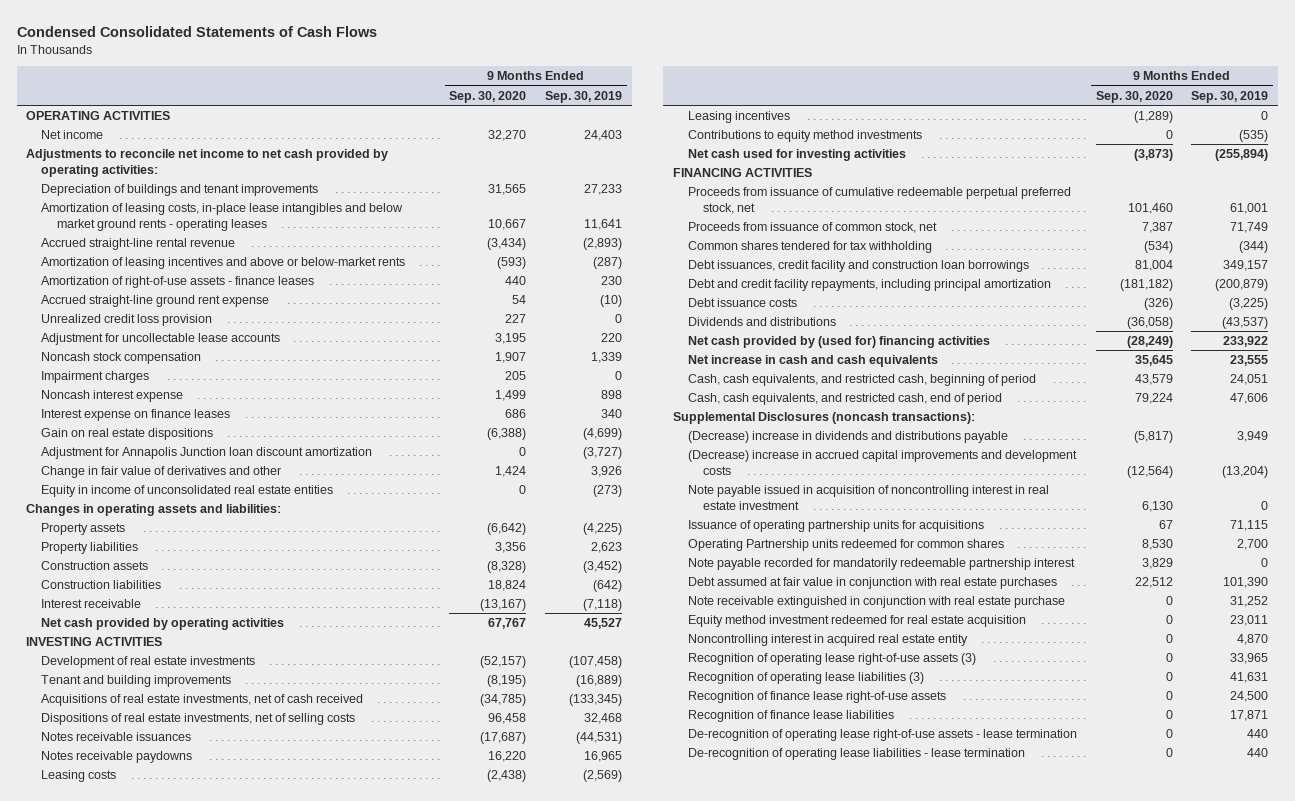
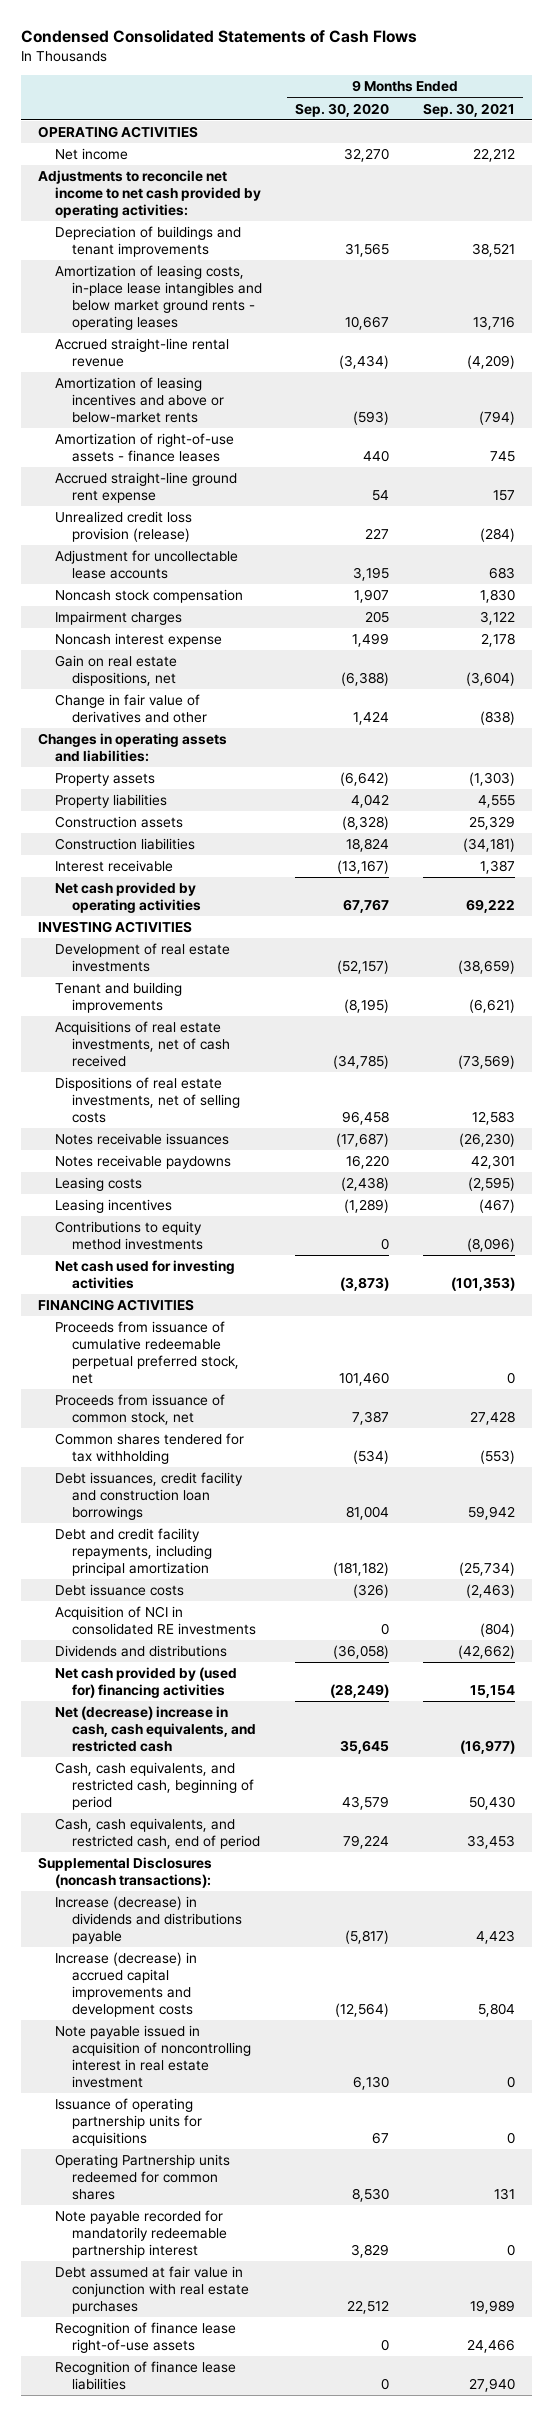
- | 9 Months Ended Sep. 30, 2020 | 9 Months Ended Sep. 30, 2019
+ | 9 Months Ended Sep. 30, 2020 | 9 Months Ended Sep. 30, 2021
- Unrealized credit loss provision | 227 | 0
+ Unrealized credit loss provision (release) | 227 | (284)
- Interest expense on finance leases | 686 | 340
- Gain on real estate dispositions | (6,388) | (4,699)
- Adjustment for Annapolis Junction loan discount amortization | 0 | (3,727)
+ Gain on real estate dispositions, net | (6,388) | (3,604)
- Equity in income of unconsolidated real estate entities | 0 | (273)
- Property liabilities | 3,356 | 2,623
+ Property liabilities | 4,042 | 4,555
+ Acquisition of NCI in consolidated RE investments | 0 | (804)
- Net increase in cash and cash equivalents | 35,645 | 23,555
+ Net (decrease) increase in cash, cash equivalents, and restricted cash | 35,645 | (16,977)
- (Decrease) increase in dividends and distributions payable | (5,817) | 3,949
- (Decrease) increase in accrued capital improvements and development costs | (12,564) | (13,204)
+ Increase (decrease) in dividends and distributions payable | (5,817) | 4,423
+ Increase (decrease) in accrued capital improvements and development costs | (12,564) | 5,804
- Note receivable extinguished in conjunction with real estate purchase | 0 | 31,252
- Equity method investment redeemed for real estate acquisition | 0 | 23,011
- Noncontrolling interest in acquired real estate entity | 0 | 4,870
- Recognition of operating lease right-of-use assets (3) | 0 | 33,965
- Recognition of operating lease liabilities (3) | 0 | 41,631
- De-recognition of operating lease right-of-use assets - lease termination | 0 | 440
- De-recognition of operating lease liabilities - lease termination | 0 | 440

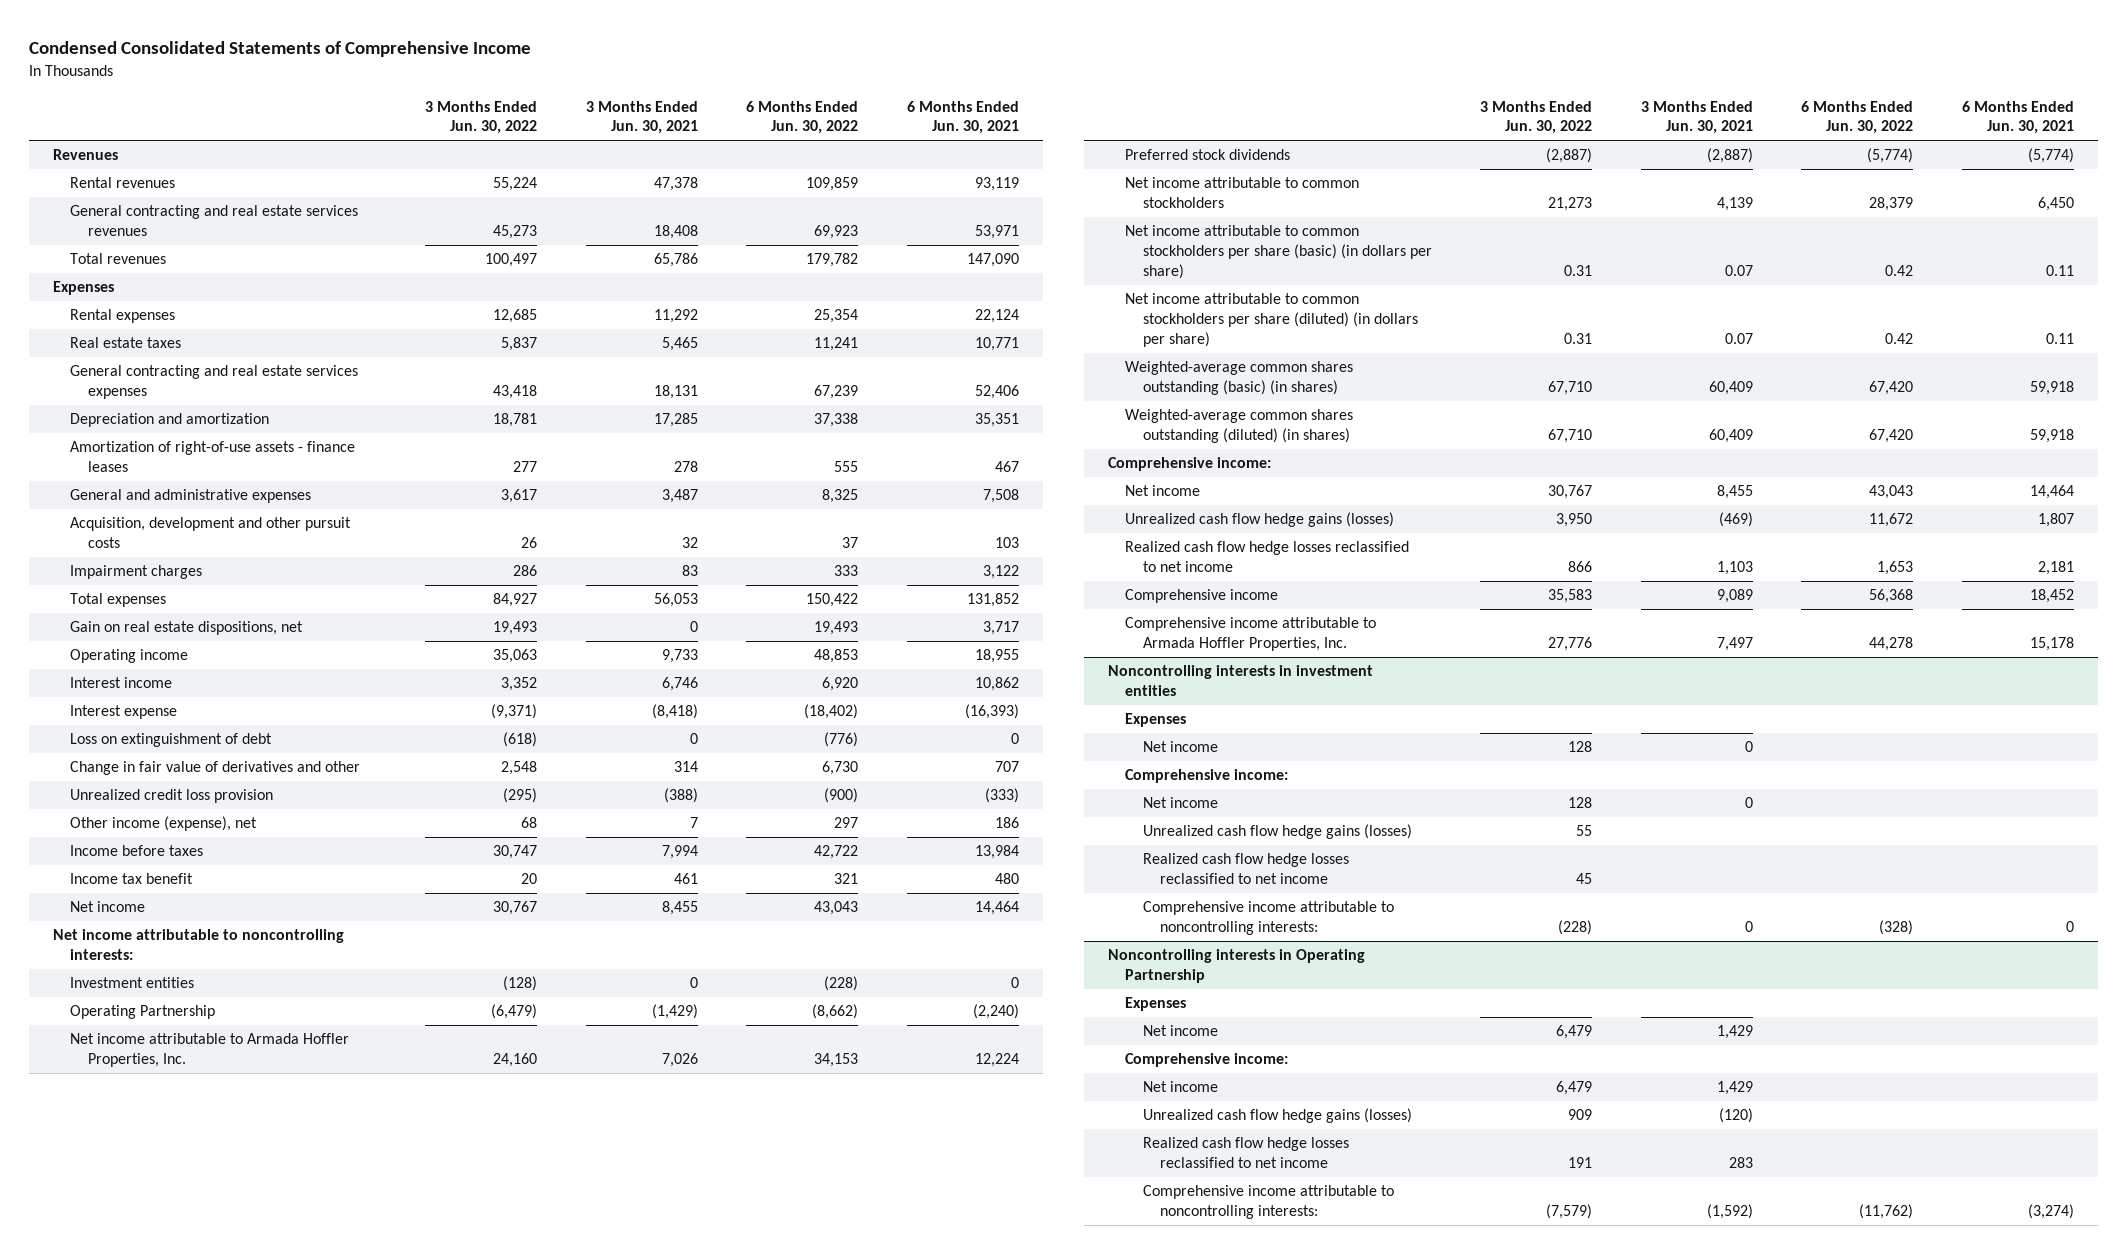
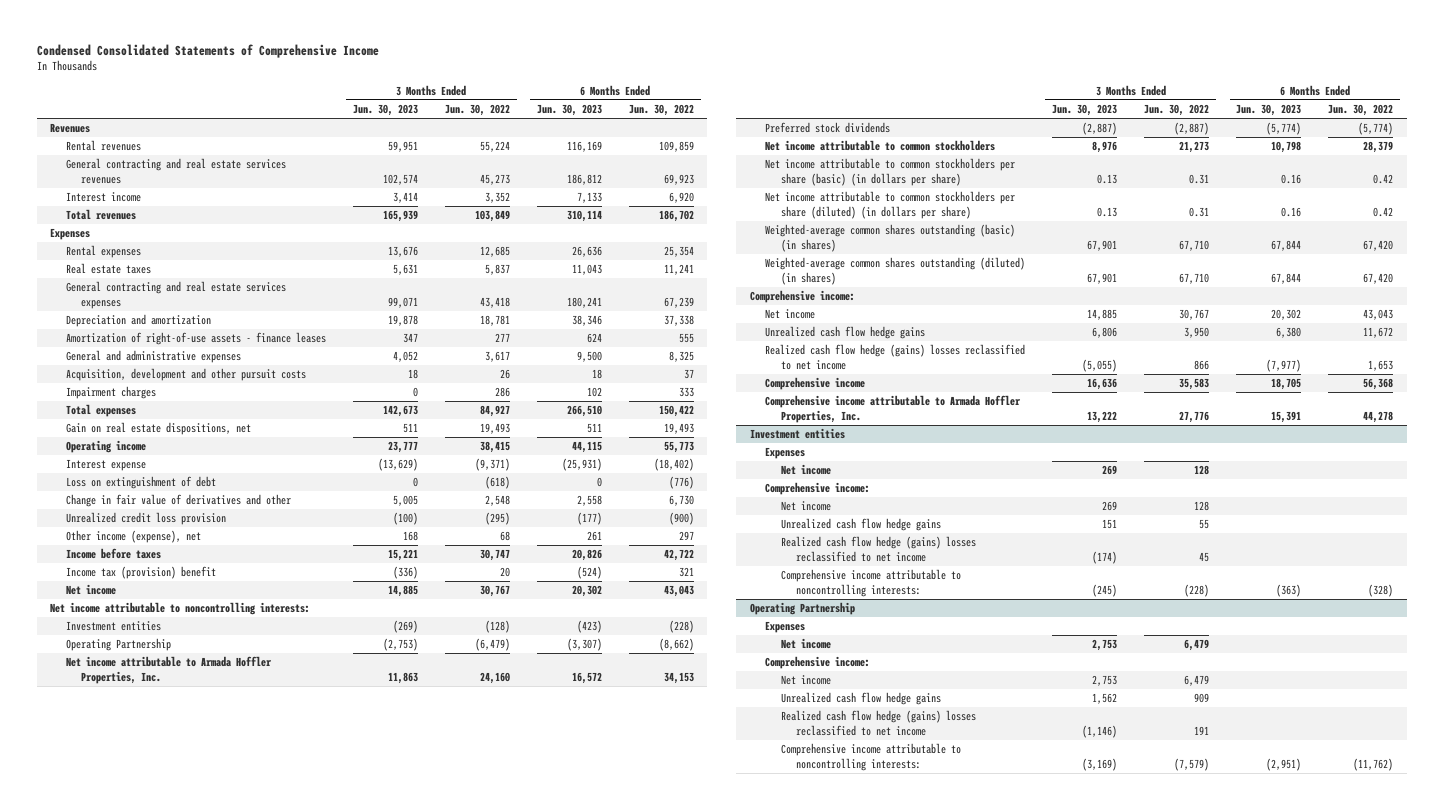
- | 3 Months Ended Jun. 30, 2022 | 3 Months Ended Jun. 30, 2021 | 6 Months Ended Jun. 30, 2022 | 6 Months Ended Jun. 30, 2021
+ | 3 Months Ended Jun. 30, 2023 | 3 Months Ended Jun. 30, 2022 | 6 Months Ended Jun. 30, 2023 | 6 Months Ended Jun. 30, 2022
- Total revenues | 100,497 | 65,786 | 179,782 | 147,090
moved up: Interest income | 3,414 | 3,352 | 7,133 | 6,920
+ Total revenues | 165,939 | 103,849 | 310,114 | 186,702
- Operating income | 35,063 | 9,733 | 48,853 | 18,955
+ Operating income | 23,777 | 38,415 | 44,115 | 55,773
- Income tax benefit | 20 | 461 | 321 | 480
+ Income tax (provision) benefit | (336) | 20 | (524) | 321
- Unrealized cash flow hedge gains (losses) | 3,950 | (469) | 11,672 | 1,807
- Realized cash flow hedge losses reclassified to net income | 866 | 1,103 | 1,653 | 2,181
+ Unrealized cash flow hedge gains | 6,806 | 3,950 | 6,380 | 11,672
+ Realized cash flow hedge (gains) losses reclassified to net income | (5,055) | 866 | (7,977) | 1,653
- Noncontrolling interests in investment entities
+ Investment entities
- Unrealized cash flow hedge gains (losses) | 55 | | |
- Realized cash flow hedge losses reclassified to net income | 45 | | |
+ Unrealized cash flow hedge gains | 151 | 55 | |
+ Realized cash flow hedge (gains) losses reclassified to net income | (174) | 45 | |
- Noncontrolling interests in Operating Partnership
+ Operating Partnership
- Unrealized cash flow hedge gains (losses) | 909 | (120) | |
- Realized cash flow hedge losses reclassified to net income | 191 | 283 | |
+ Unrealized cash flow hedge gains | 1,562 | 909 | |
+ Realized cash flow hedge (gains) losses reclassified to net income | (1,146) | 191 | |

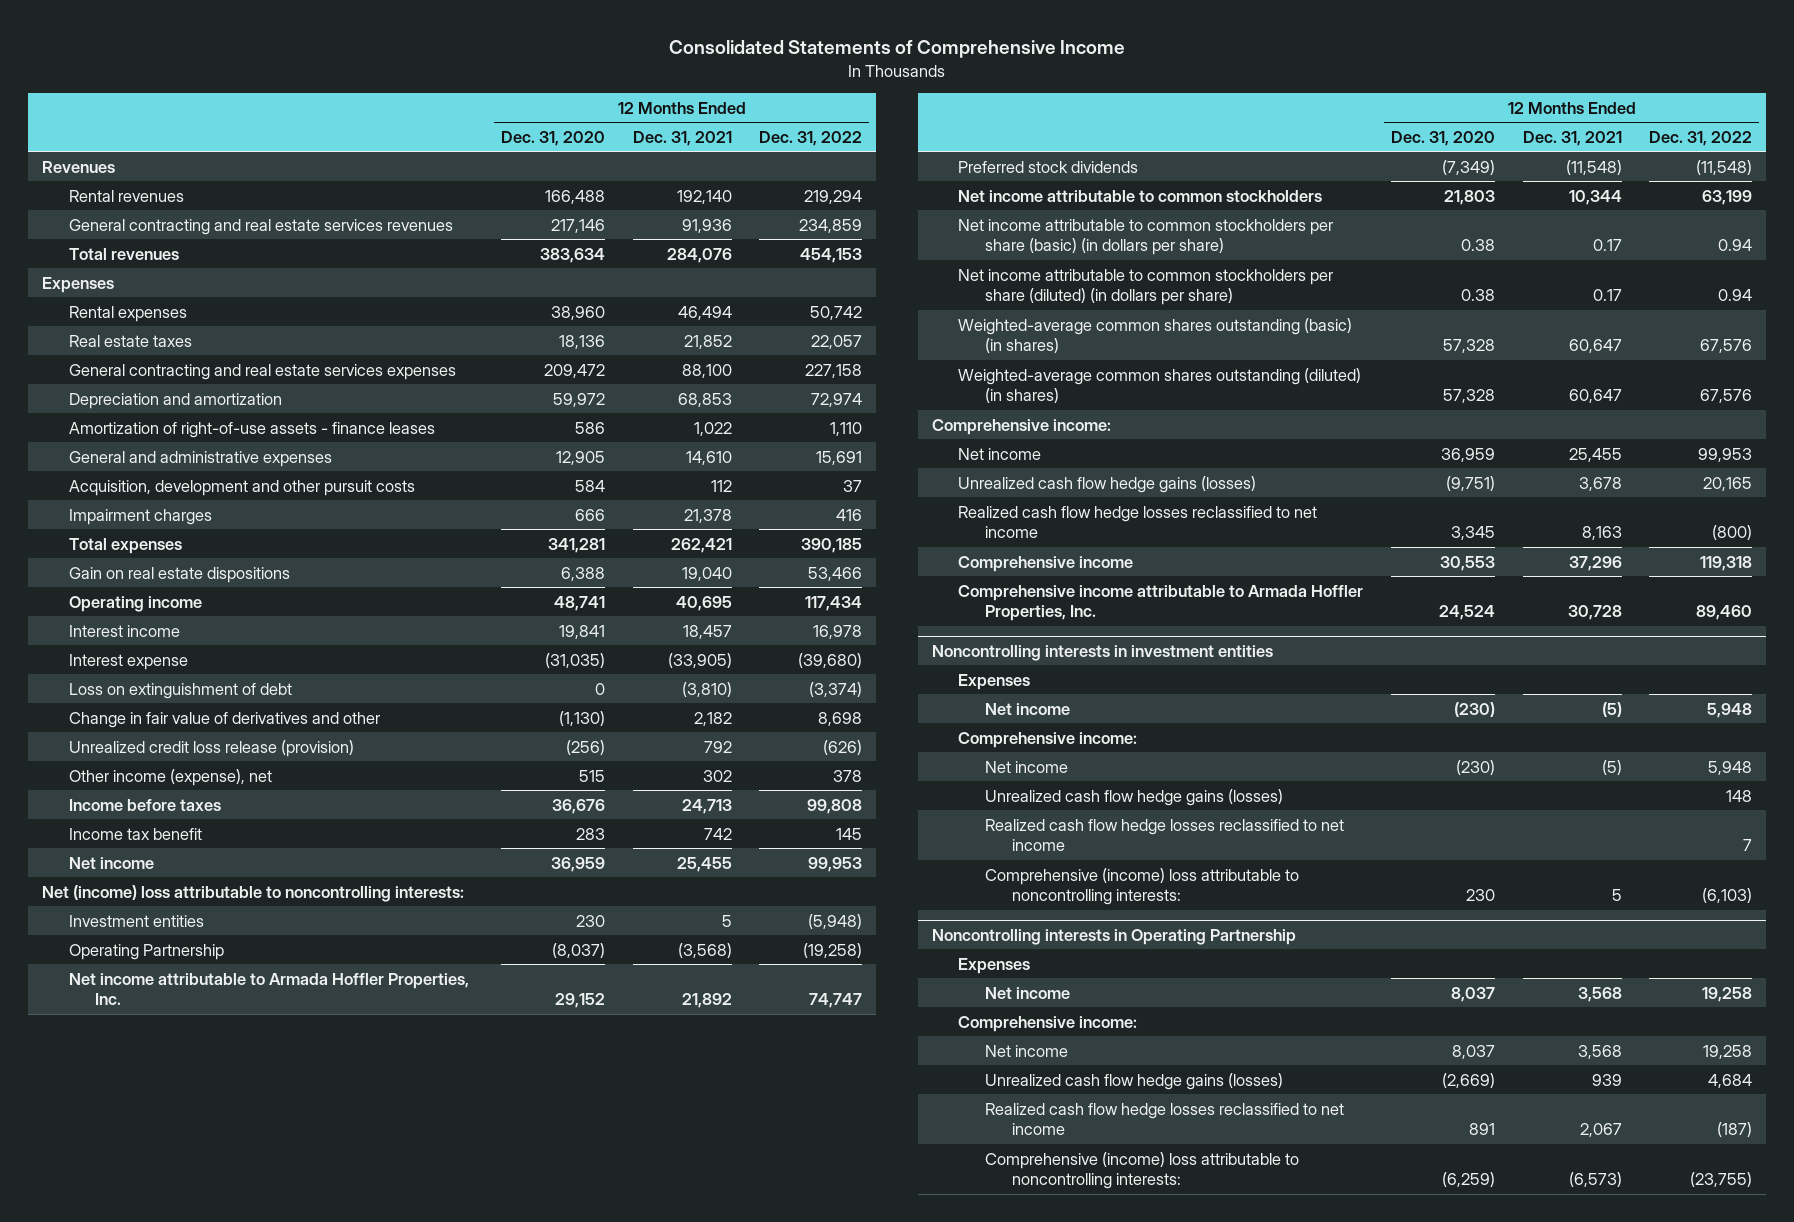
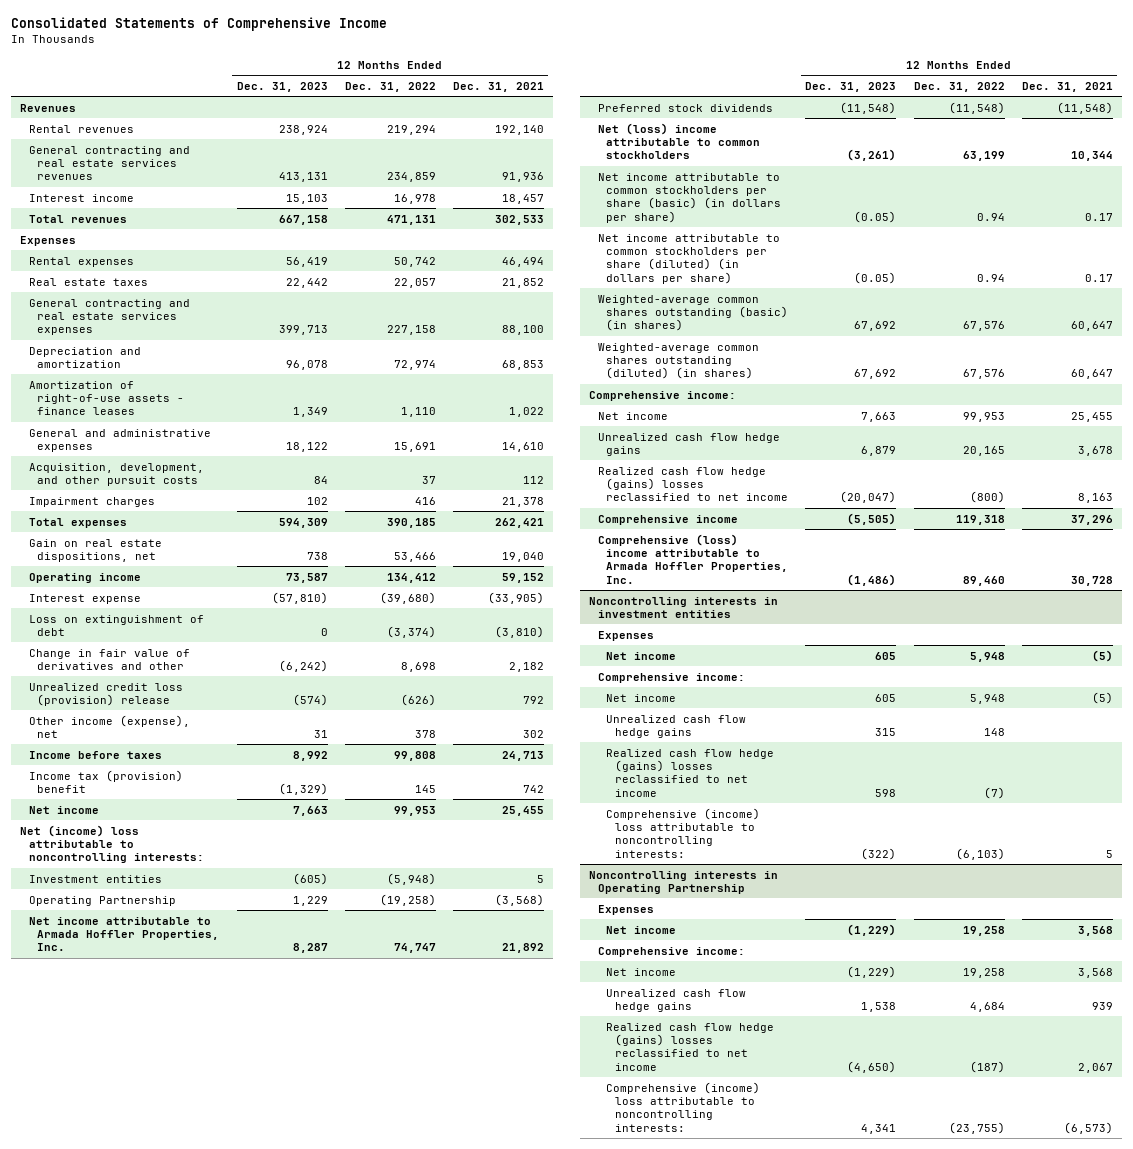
- | 12 Months Ended Dec. 31, 2020 | 12 Months Ended Dec. 31, 2021 | 12 Months Ended Dec. 31, 2022
+ | 12 Months Ended Dec. 31, 2023 | 12 Months Ended Dec. 31, 2022 | 12 Months Ended Dec. 31, 2021
- Total revenues | 383,634 | 284,076 | 454,153
moved up: Interest income | 15,103 | 16,978 | 18,457
+ Total revenues | 667,158 | 471,131 | 302,533
- Acquisition, development and other pursuit costs | 584 | 112 | 37
+ Acquisition, development, and other pursuit costs | 84 | 37 | 112
- Gain on real estate dispositions | 6,388 | 19,040 | 53,466
- Operating income | 48,741 | 40,695 | 117,434
+ Gain on real estate dispositions, net | 738 | 53,466 | 19,040
+ Operating income | 73,587 | 134,412 | 59,152
- Unrealized credit loss release (provision) | (256) | 792 | (626)
+ Unrealized credit loss (provision) release | (574) | (626) | 792
- Income tax benefit | 283 | 742 | 145
+ Income tax (provision) benefit | (1,329) | 145 | 742
- Net income attributable to common stockholders | 21,803 | 10,344 | 63,199
+ Net (loss) income attributable to common stockholders | (3,261) | 63,199 | 10,344
- Unrealized cash flow hedge gains (losses) | (9,751) | 3,678 | 20,165
- Realized cash flow hedge losses reclassified to net income | 3,345 | 8,163 | (800)
+ Unrealized cash flow hedge gains | 6,879 | 20,165 | 3,678
+ Realized cash flow hedge (gains) losses reclassified to net income | (20,047) | (800) | 8,163
- Comprehensive income attributable to Armada Hoffler Properties, Inc. | 24,524 | 30,728 | 89,460
+ Comprehensive (loss) income attributable to Armada Hoffler Properties, Inc. | (1,486) | 89,460 | 30,728
@ Noncontrolling interests in investment entities
- Unrealized cash flow hedge gains (losses) | | | 148
- Realized cash flow hedge losses reclassified to net income | | | 7
+ Unrealized cash flow hedge gains | 315 | 148 |
+ Realized cash flow hedge (gains) losses reclassified to net income | 598 | (7) |
@ Noncontrolling interests in Operating Partnership
- Unrealized cash flow hedge gains (losses) | (2,669) | 939 | 4,684
- Realized cash flow hedge losses reclassified to net income | 891 | 2,067 | (187)
+ Unrealized cash flow hedge gains | 1,538 | 4,684 | 939
+ Realized cash flow hedge (gains) losses reclassified to net income | (4,650) | (187) | 2,067

